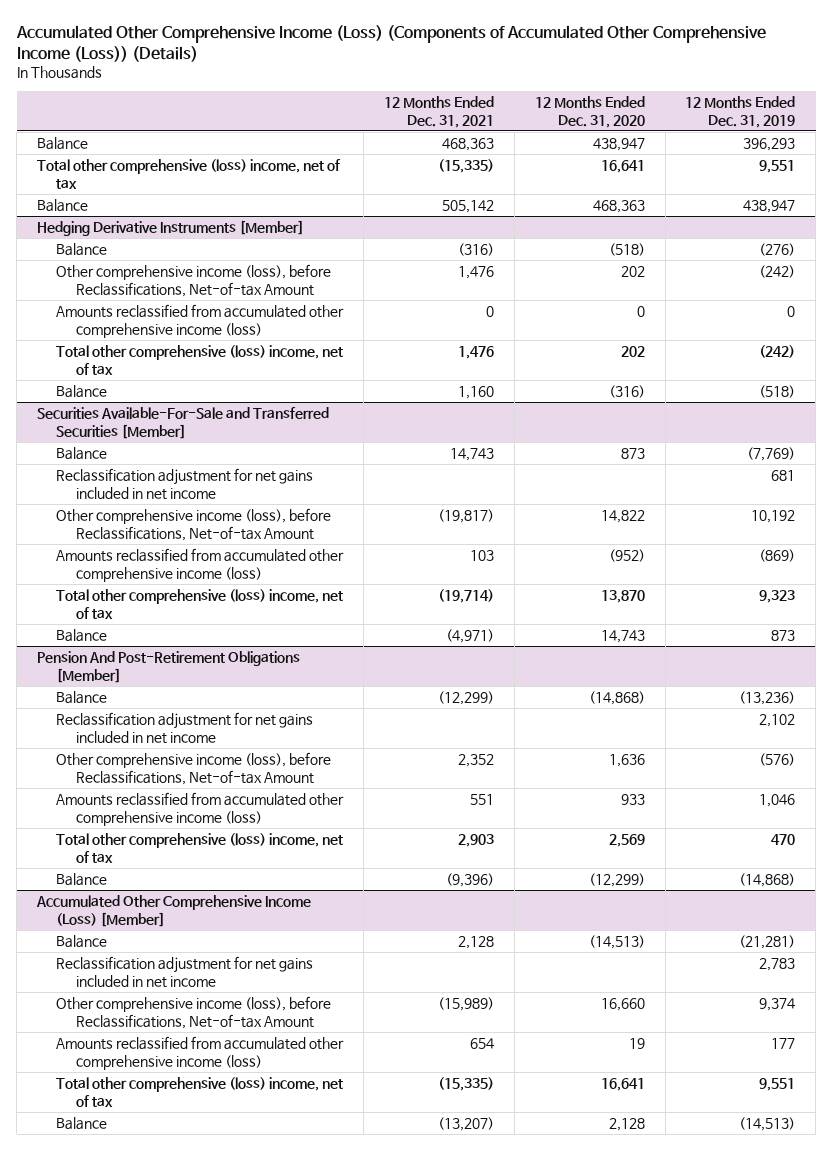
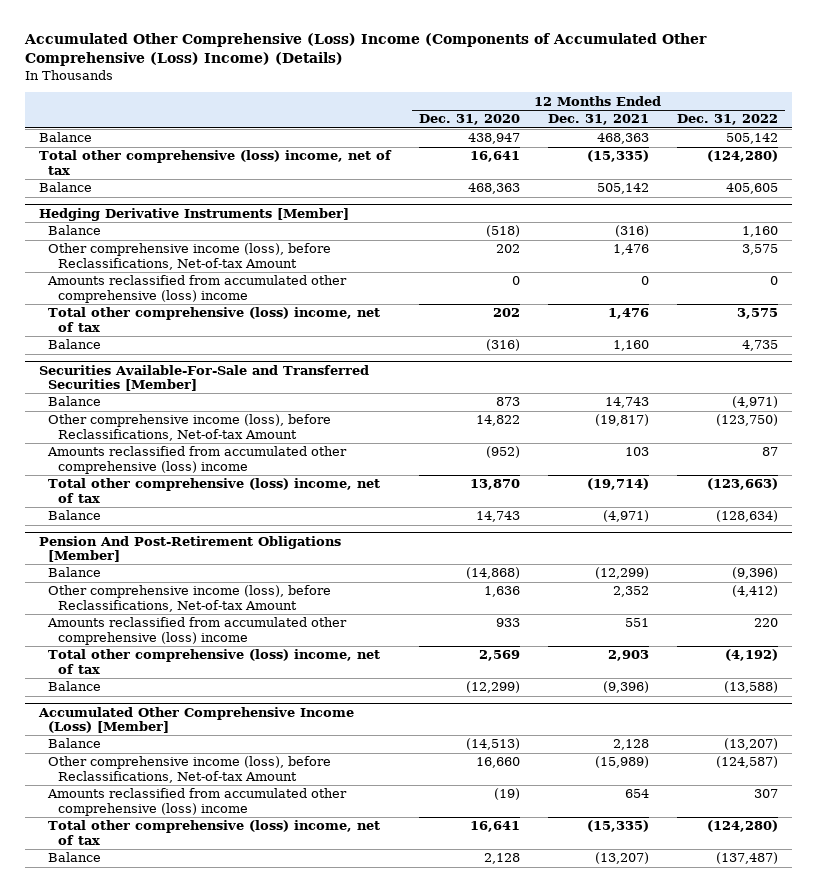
- Accumulated Other Comprehensive Income (Loss) (Components of Accumulated Other Comprehensive Income (Loss)) (Details)
+ Accumulated Other Comprehensive (Loss) Income (Components of Accumulated Other Comprehensive (Loss) Income) (Details)
- | 12 Months Ended Dec. 31, 2021 | 12 Months Ended Dec. 31, 2020 | 12 Months Ended Dec. 31, 2019
+ | 12 Months Ended Dec. 31, 2020 | 12 Months Ended Dec. 31, 2021 | 12 Months Ended Dec. 31, 2022
@ Hedging Derivative Instruments [Member]
- Amounts reclassified from accumulated other comprehensive income (loss) | 0 | 0 | 0
+ Amounts reclassified from accumulated other comprehensive (loss) income | 0 | 0 | 0
@ Securities Available-For-Sale and Transferred Securities [Member]
- Reclassification adjustment for net gains included in net income | | | 681
- Amounts reclassified from accumulated other comprehensive income (loss) | 103 | (952) | (869)
+ Amounts reclassified from accumulated other comprehensive (loss) income | (952) | 103 | 87
@ Pension And Post-Retirement Obligations [Member]
- Reclassification adjustment for net gains included in net income | | | 2,102
- Amounts reclassified from accumulated other comprehensive income (loss) | 551 | 933 | 1,046
+ Amounts reclassified from accumulated other comprehensive (loss) income | 933 | 551 | 220
@ Accumulated Other Comprehensive Income (Loss) [Member]
- Reclassification adjustment for net gains included in net income | | | 2,783
- Amounts reclassified from accumulated other comprehensive income (loss) | 654 | 19 | 177
+ Amounts reclassified from accumulated other comprehensive (loss) income | (19) | 654 | 307

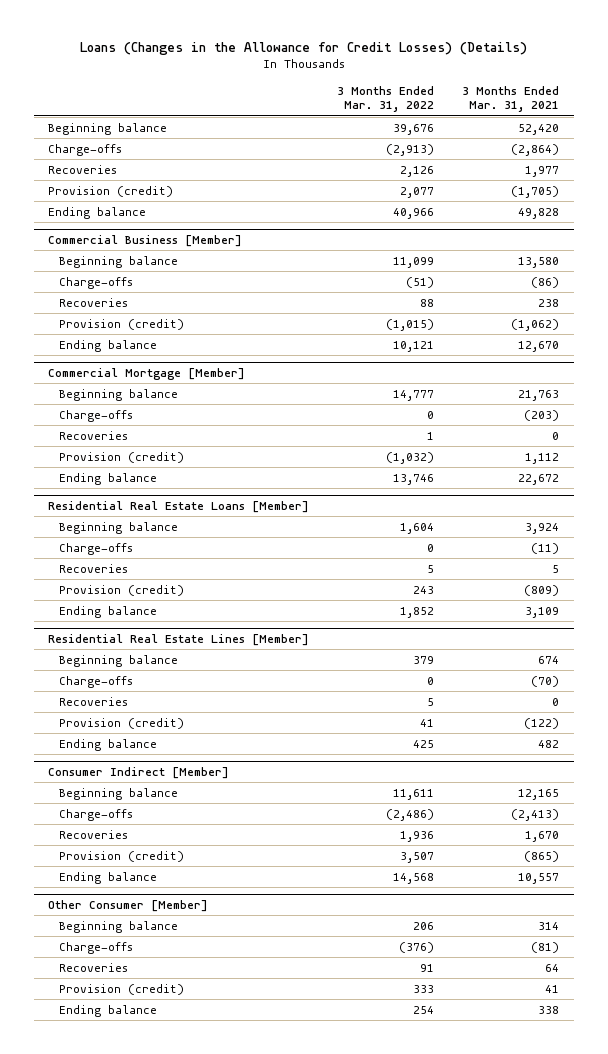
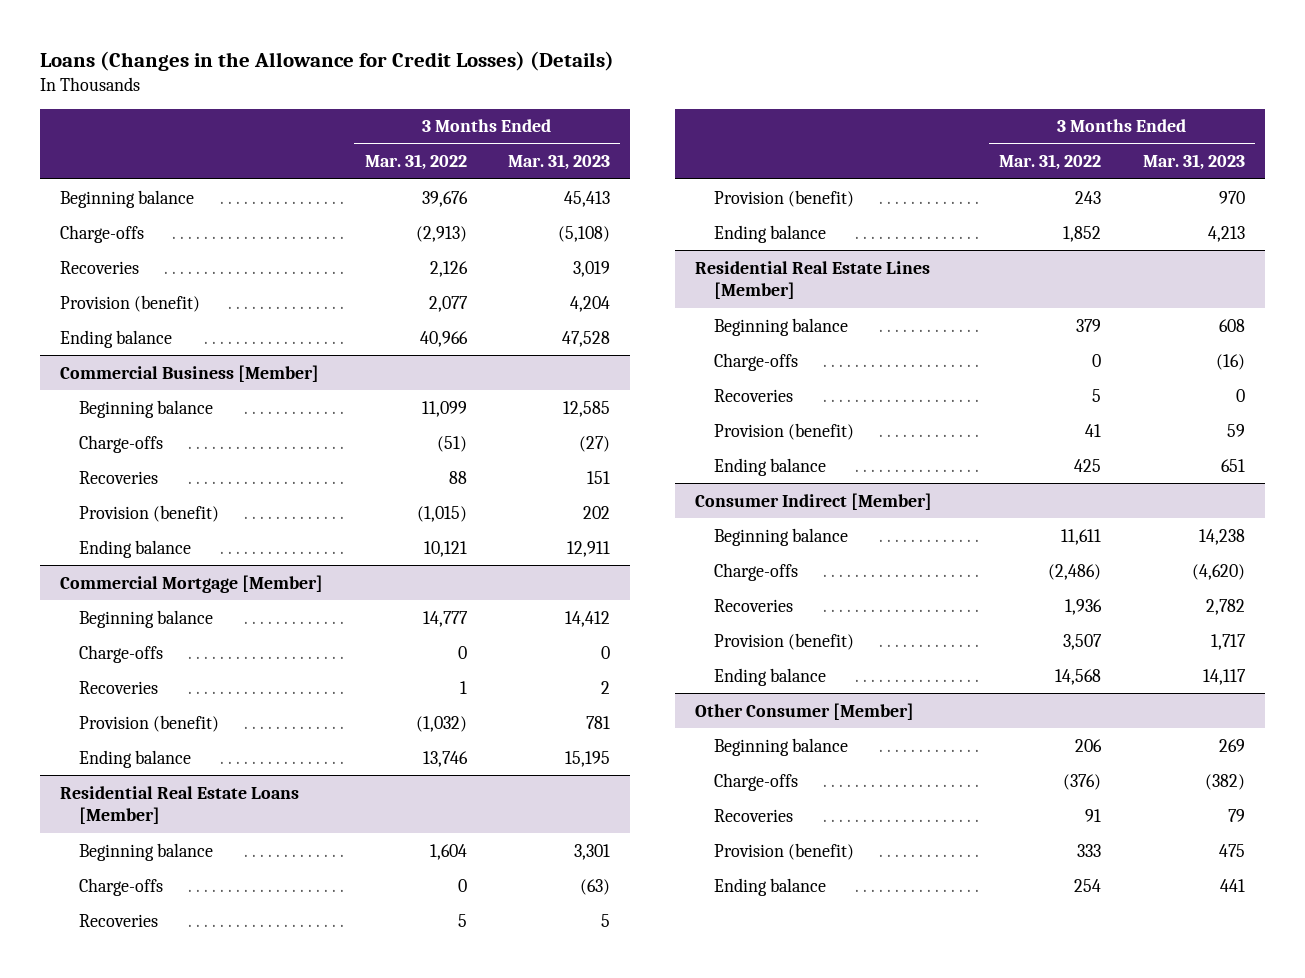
- | 3 Months Ended Mar. 31, 2022 | 3 Months Ended Mar. 31, 2021
+ | 3 Months Ended Mar. 31, 2022 | 3 Months Ended Mar. 31, 2023
- Provision (credit) | 2,077 | (1,705)
+ Provision (benefit) | 2,077 | 4,204
@ Commercial Business [Member]
- Provision (credit) | (1,015) | (1,062)
+ Provision (benefit) | (1,015) | 202
@ Commercial Mortgage [Member]
- Provision (credit) | (1,032) | 1,112
+ Provision (benefit) | (1,032) | 781
@ Residential Real Estate Loans [Member]
- Provision (credit) | 243 | (809)
+ Provision (benefit) | 243 | 970
@ Residential Real Estate Lines [Member]
- Provision (credit) | 41 | (122)
+ Provision (benefit) | 41 | 59
@ Consumer Indirect [Member]
- Provision (credit) | 3,507 | (865)
+ Provision (benefit) | 3,507 | 1,717
@ Other Consumer [Member]
- Provision (credit) | 333 | 41
+ Provision (benefit) | 333 | 475

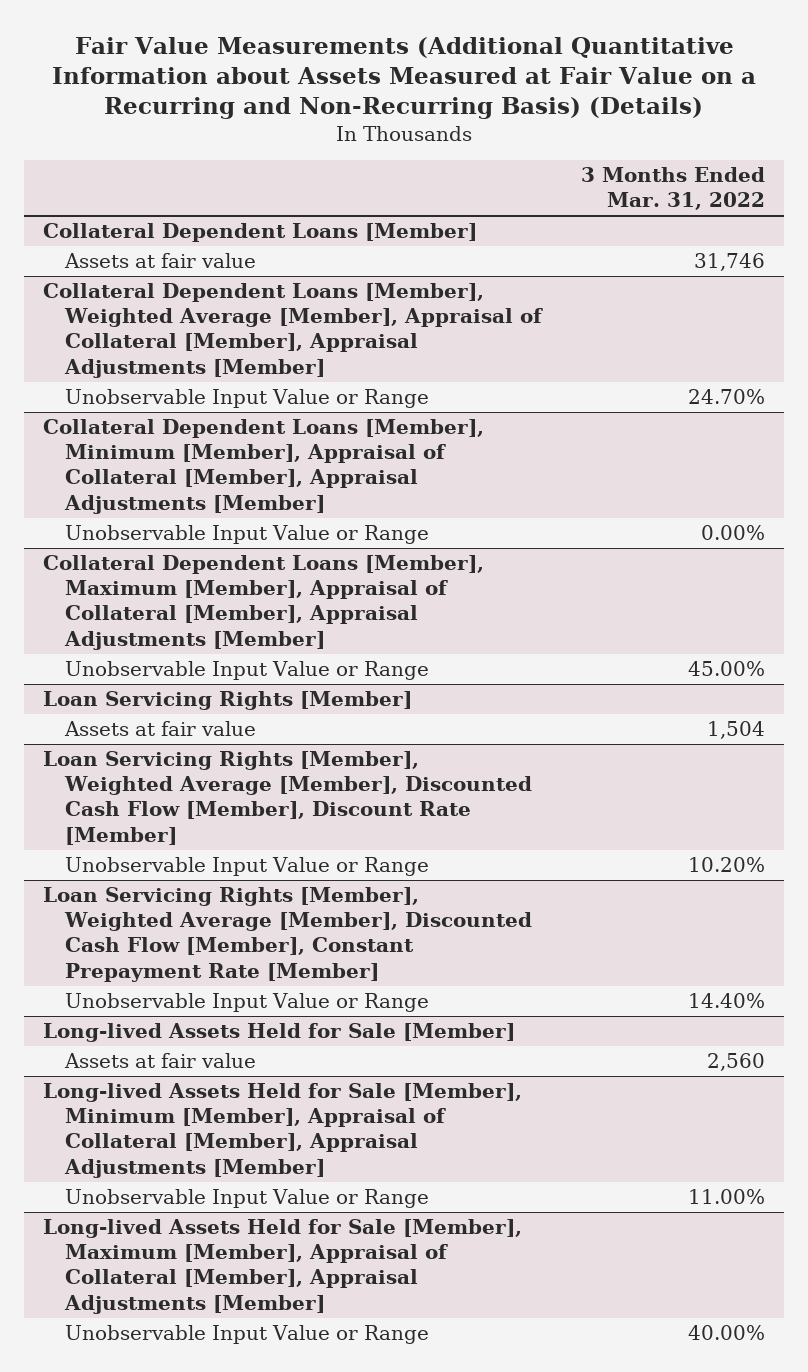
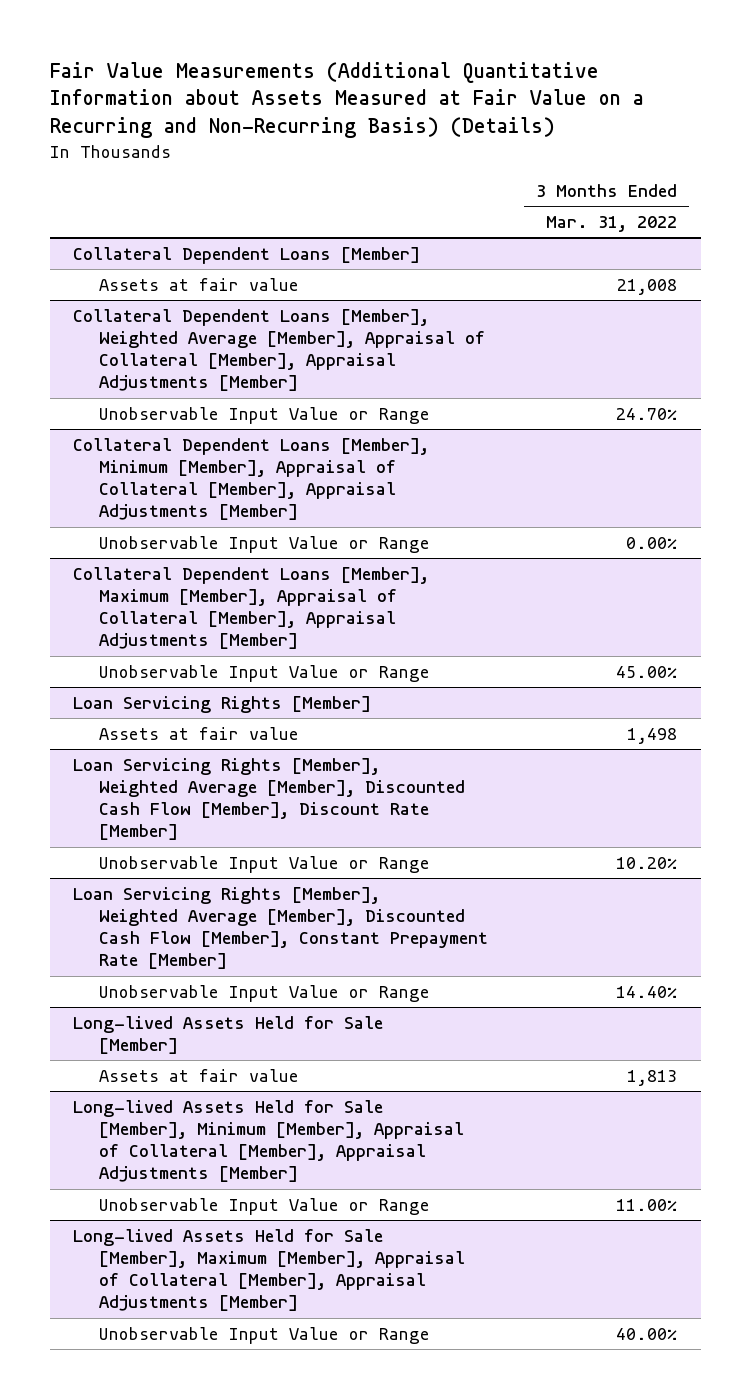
@ Collateral Dependent Loans [Member]
- Assets at fair value | 31,746
+ Assets at fair value | 21,008
@ Loan Servicing Rights [Member]
- Assets at fair value | 1,504
+ Assets at fair value | 1,498
@ Long-lived Assets Held for Sale [Member]
- Assets at fair value | 2,560
+ Assets at fair value | 1,813

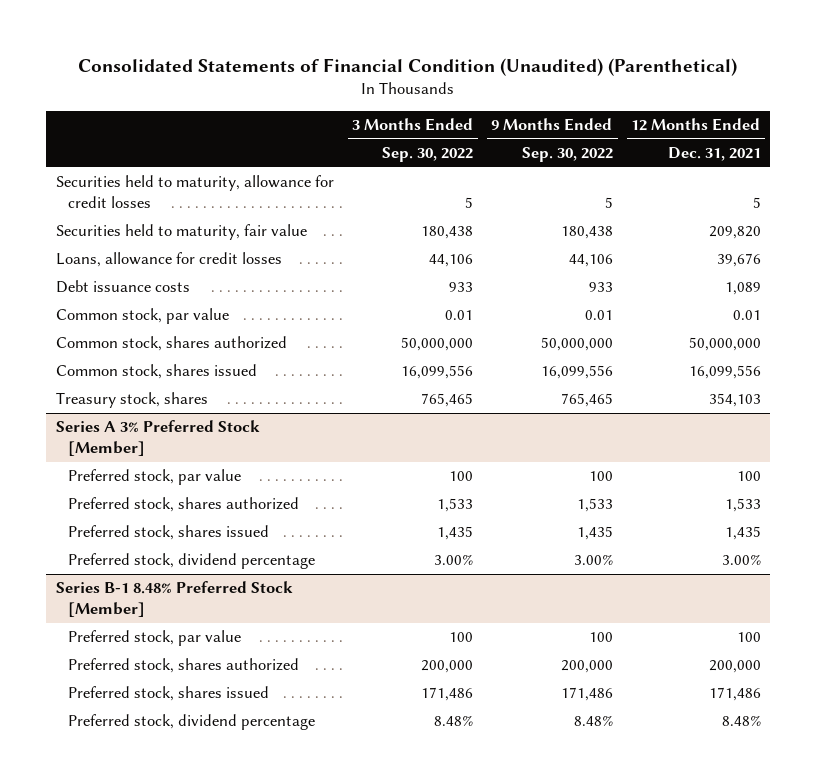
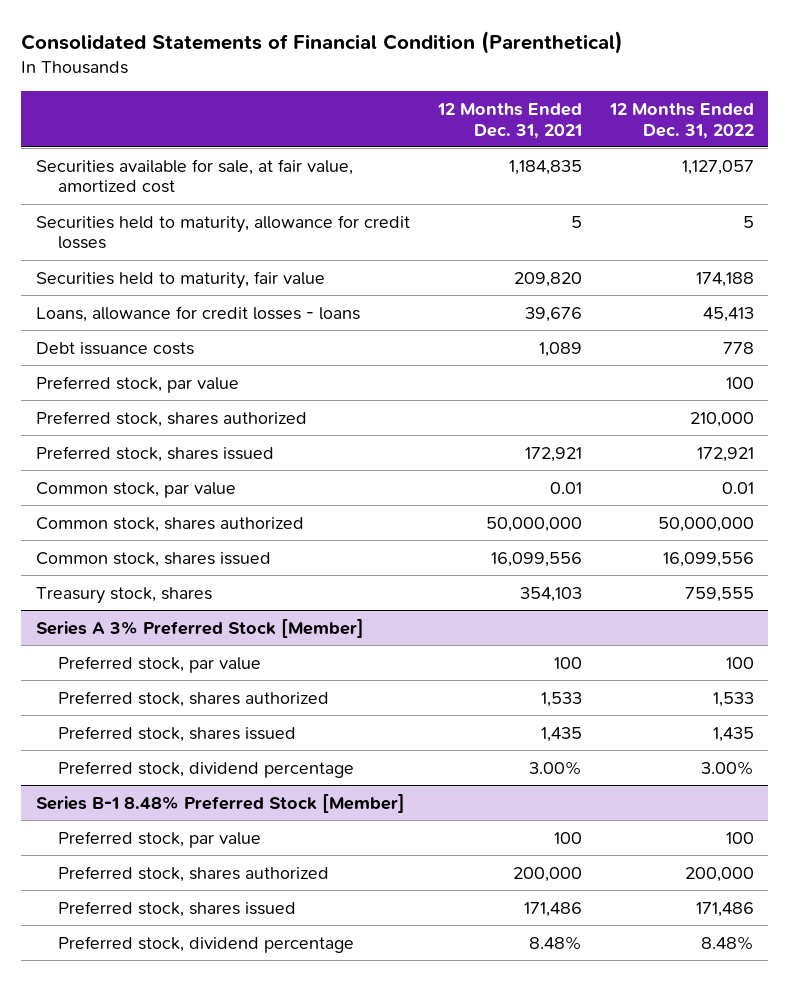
- Consolidated Statements of Financial Condition (Unaudited) (Parenthetical)
+ Consolidated Statements of Financial Condition (Parenthetical)
- | 3 Months Ended Sep. 30, 2022 | 9 Months Ended Sep. 30, 2022 | 12 Months Ended Dec. 31, 2021
+ | 12 Months Ended Dec. 31, 2021 | 12 Months Ended Dec. 31, 2022
+ Securities available for sale, at fair value, amortized cost | 1,184,835 | 1,127,057
- Loans, allowance for credit losses | 44,106 | 44,106 | 39,676
+ Loans, allowance for credit losses - loans | 39,676 | 45,413
+ Preferred stock, par value | | 100
+ Preferred stock, shares authorized | | 210,000
+ Preferred stock, shares issued | 172,921 | 172,921

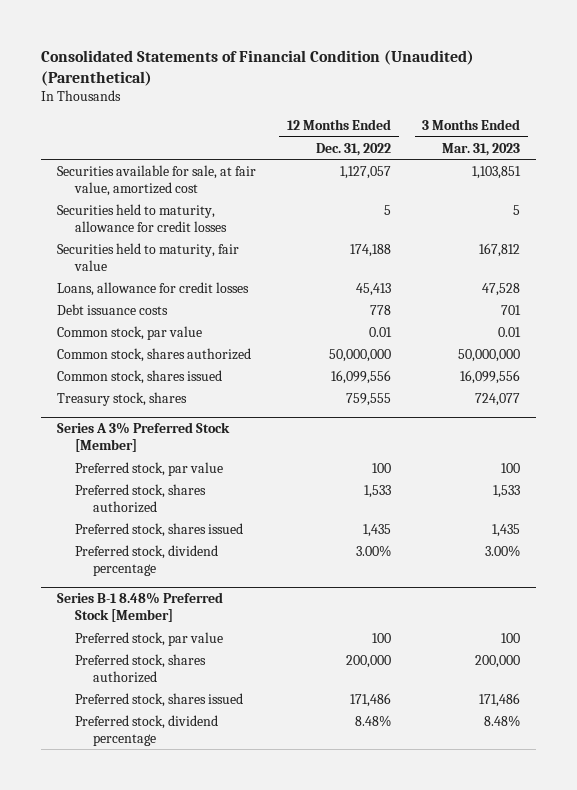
- Consolidated Statements of Financial Condition (Parenthetical)
+ Consolidated Statements of Financial Condition (Unaudited) (Parenthetical)
- | 12 Months Ended Dec. 31, 2021 | 12 Months Ended Dec. 31, 2022
+ | 12 Months Ended Dec. 31, 2022 | 3 Months Ended Mar. 31, 2023
- Loans, allowance for credit losses - loans | 39,676 | 45,413
+ Loans, allowance for credit losses | 45,413 | 47,528
- Preferred stock, par value | | 100
- Preferred stock, shares authorized | | 210,000
- Preferred stock, shares issued | 172,921 | 172,921

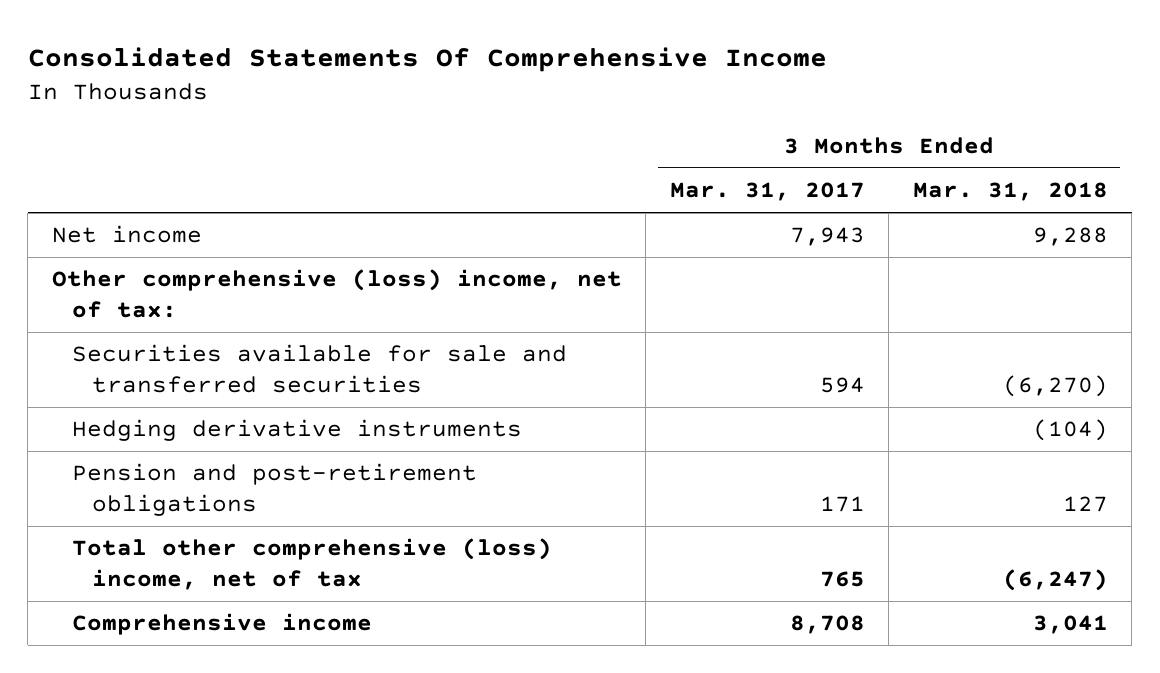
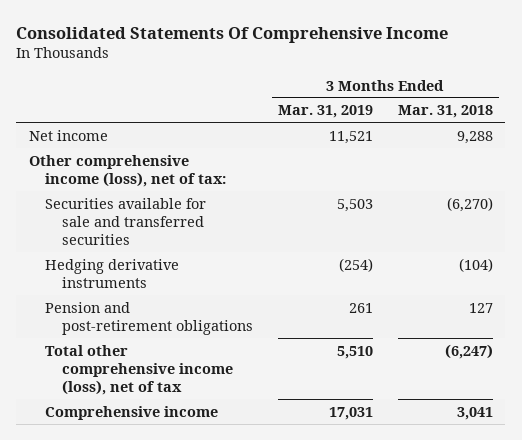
- | 3 Months Ended Mar. 31, 2017 | 3 Months Ended Mar. 31, 2018
+ | 3 Months Ended Mar. 31, 2019 | 3 Months Ended Mar. 31, 2018
- Other comprehensive (loss) income, net of tax:
+ Other comprehensive income (loss), net of tax:
- Total other comprehensive (loss) income, net of tax | 765 | (6,247)
+ Total other comprehensive income (loss), net of tax | 5,510 | (6,247)

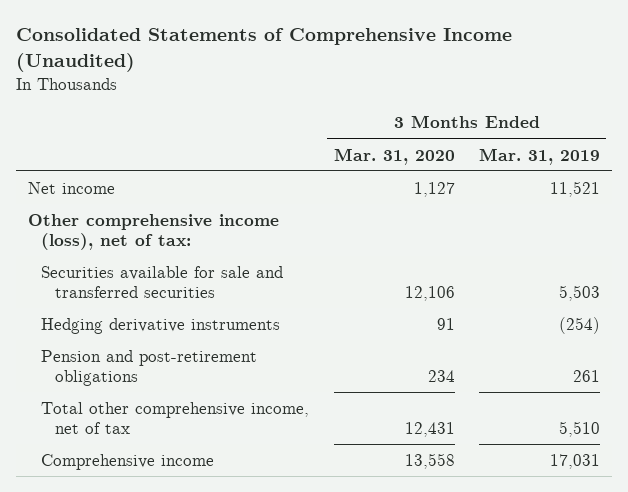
- Consolidated Statements Of Comprehensive Income
+ Consolidated Statements of Comprehensive Income (Unaudited)
- | 3 Months Ended Mar. 31, 2019 | 3 Months Ended Mar. 31, 2018
+ | 3 Months Ended Mar. 31, 2020 | 3 Months Ended Mar. 31, 2019
- Total other comprehensive income (loss), net of tax | 5,510 | (6,247)
+ Total other comprehensive income, net of tax | 12,431 | 5,510

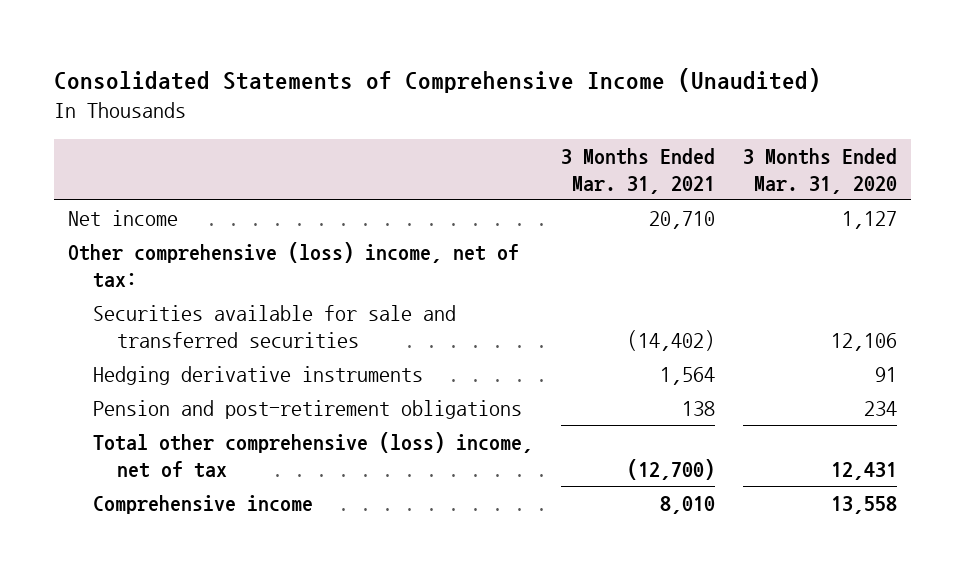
- | 3 Months Ended Mar. 31, 2020 | 3 Months Ended Mar. 31, 2019
+ | 3 Months Ended Mar. 31, 2021 | 3 Months Ended Mar. 31, 2020
- Other comprehensive income (loss), net of tax:
+ Other comprehensive (loss) income, net of tax:
- Total other comprehensive income, net of tax | 12,431 | 5,510
+ Total other comprehensive (loss) income, net of tax | (12,700) | 12,431

